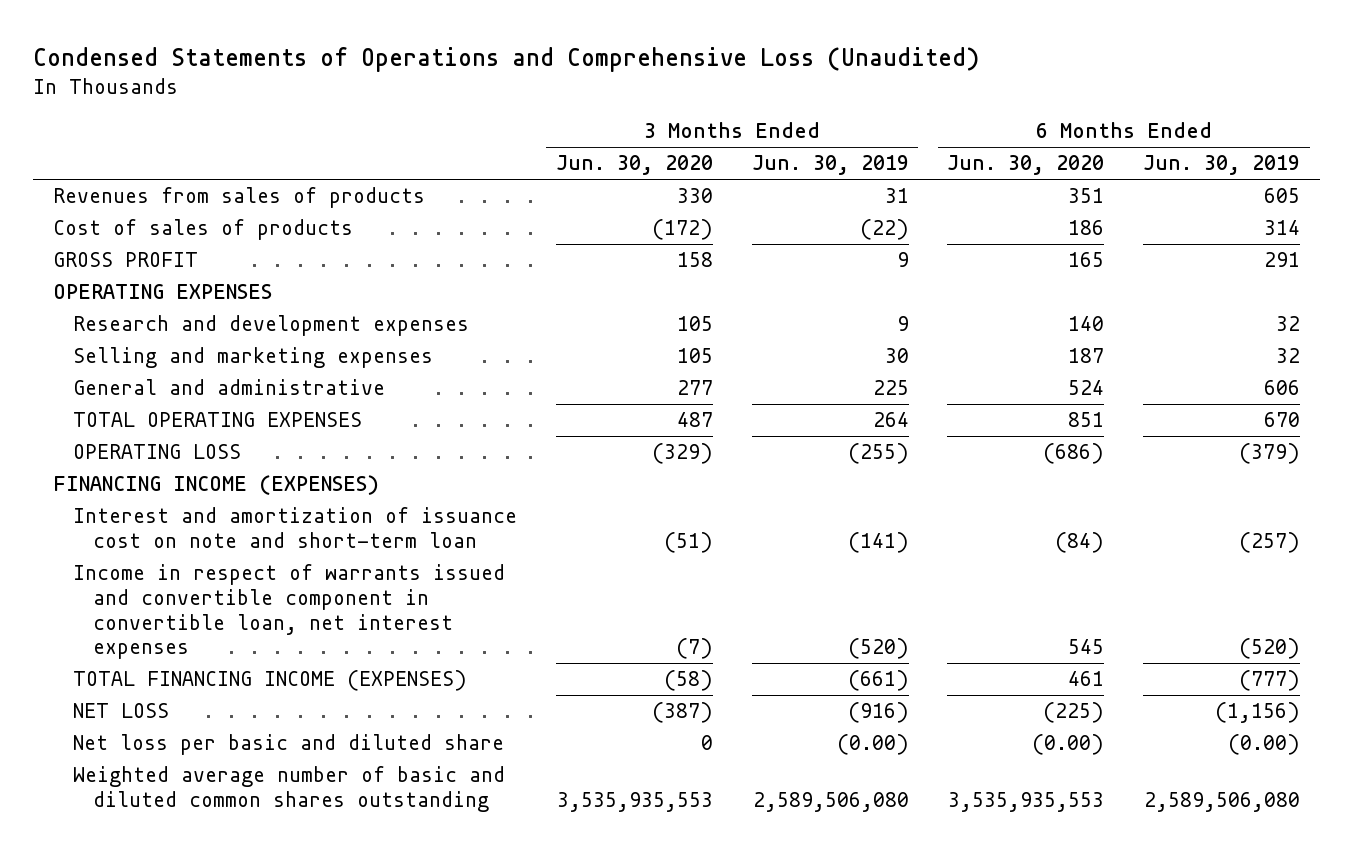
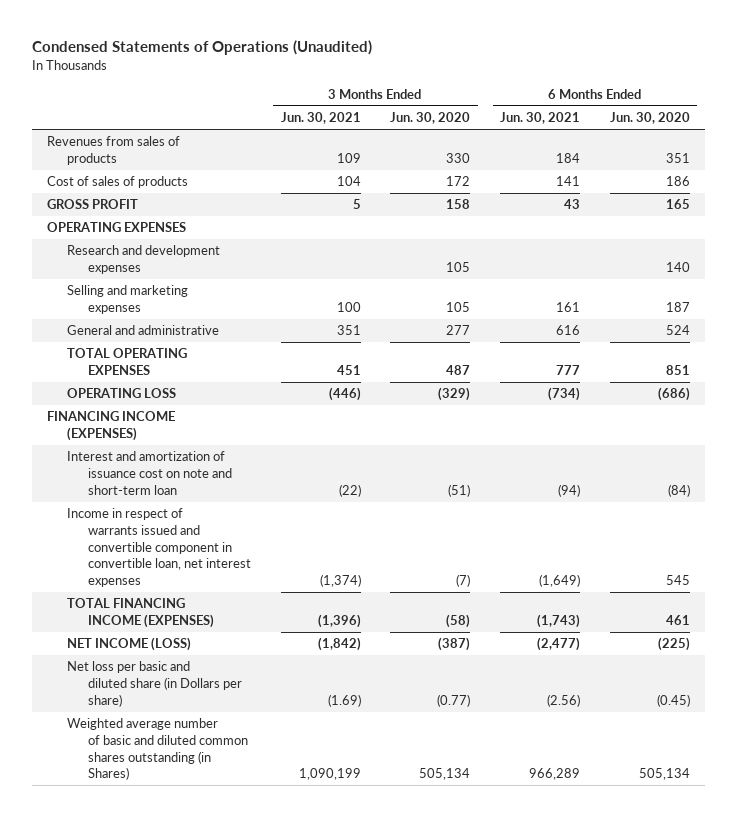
- Condensed Statements of Operations and Comprehensive Loss (Unaudited)
+ Condensed Statements of Operations (Unaudited)
- | 3 Months Ended Jun. 30, 2020 | 3 Months Ended Jun. 30, 2019 | 6 Months Ended Jun. 30, 2020 | 6 Months Ended Jun. 30, 2019
+ | 3 Months Ended Jun. 30, 2021 | 3 Months Ended Jun. 30, 2020 | 6 Months Ended Jun. 30, 2021 | 6 Months Ended Jun. 30, 2020
- Cost of sales of products | (172) | (22) | 186 | 314
+ Cost of sales of products | 104 | 172 | 141 | 186
- NET LOSS | (387) | (916) | (225) | (1,156)
- Net loss per basic and diluted share | 0 | (0.00) | (0.00) | (0.00)
- Weighted average number of basic and diluted common shares outstanding | 3,535,935,553 | 2,589,506,080 | 3,535,935,553 | 2,589,506,080
+ NET INCOME (LOSS) | (1,842) | (387) | (2,477) | (225)
+ Net loss per basic and diluted share (in Dollars per share) | (1.69) | (0.77) | (2.56) | (0.45)
+ Weighted average number of basic and diluted common shares outstanding (in Shares) | 1,090,199 | 505,134 | 966,289 | 505,134

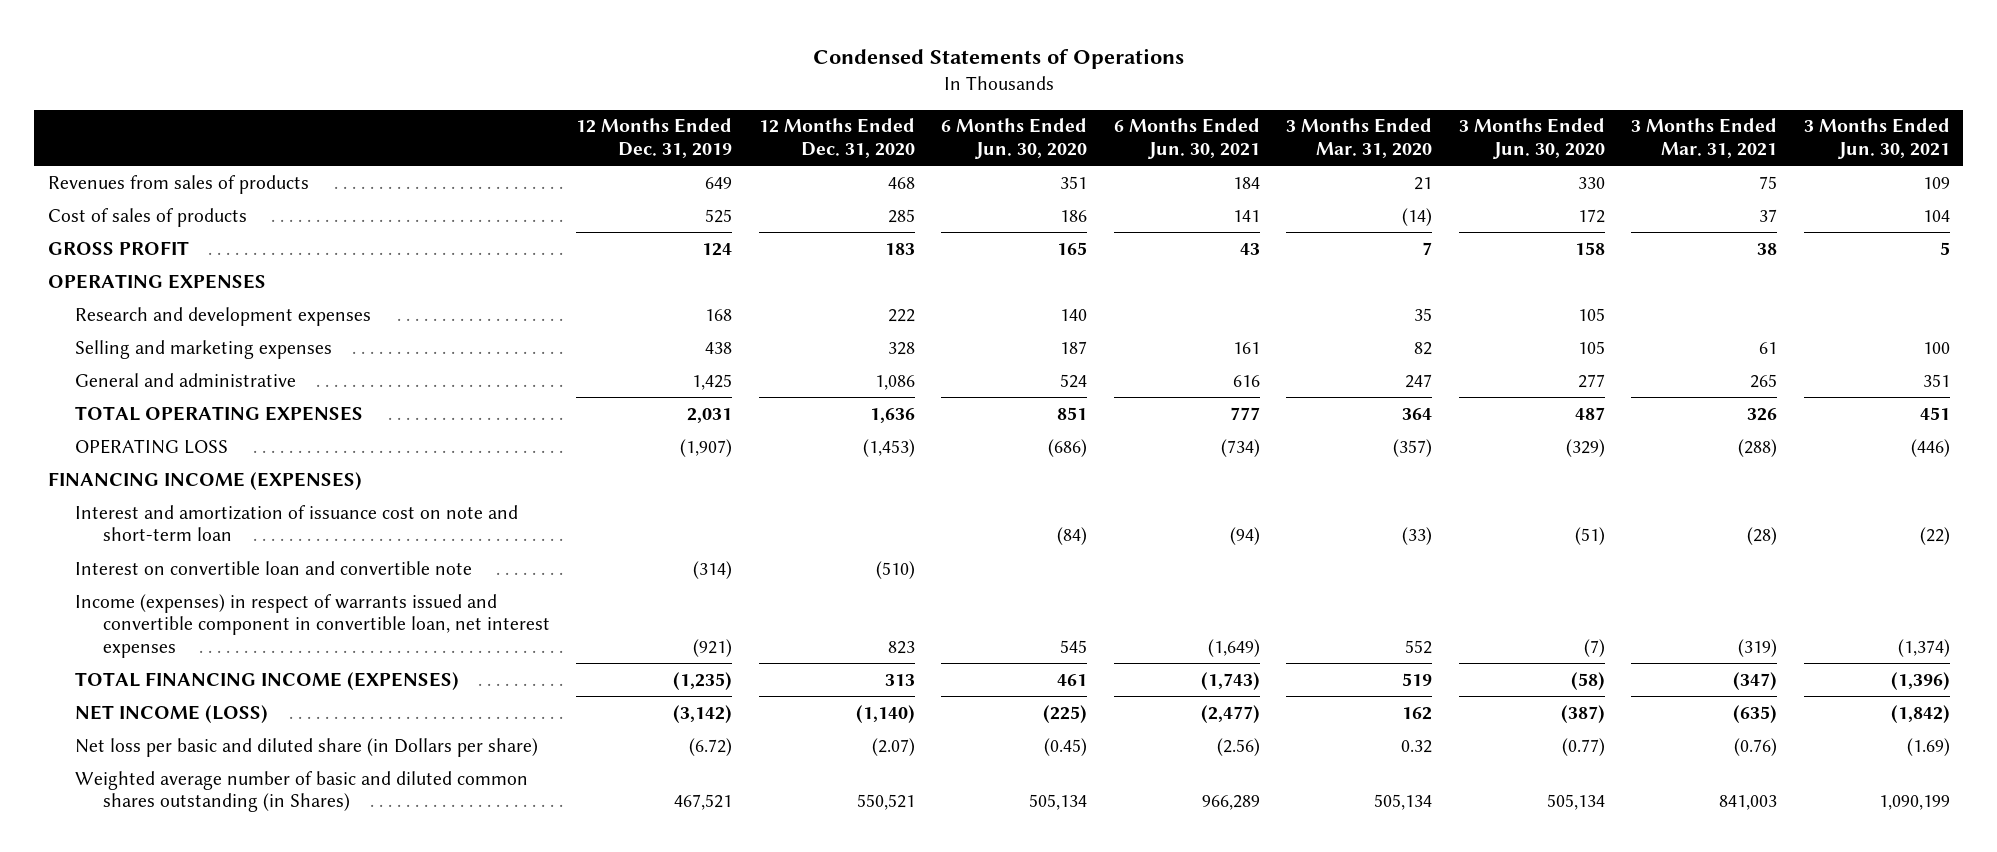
- Condensed Statements of Operations (Unaudited)
+ Condensed Statements of Operations
- | 3 Months Ended Jun. 30, 2021 | 3 Months Ended Jun. 30, 2020 | 6 Months Ended Jun. 30, 2021 | 6 Months Ended Jun. 30, 2020
+ | 12 Months Ended Dec. 31, 2019 | 12 Months Ended Dec. 31, 2020 | 6 Months Ended Jun. 30, 2020 | 6 Months Ended Jun. 30, 2021 | 3 Months Ended Mar. 31, 2020 | 3 Months Ended Jun. 30, 2020 | 3 Months Ended Mar. 31, 2021 | 3 Months Ended Jun. 30, 2021
- Income in respect of warrants issued and convertible component in convertible loan, net interest expenses | (1,374) | (7) | (1,649) | 545
+ Interest on convertible loan and convertible note | (314) | (510) | | | | | |
+ Income (expenses) in respect of warrants issued and convertible component in convertible loan, net interest expenses | (921) | 823 | 545 | (1,649) | 552 | (7) | (319) | (1,374)

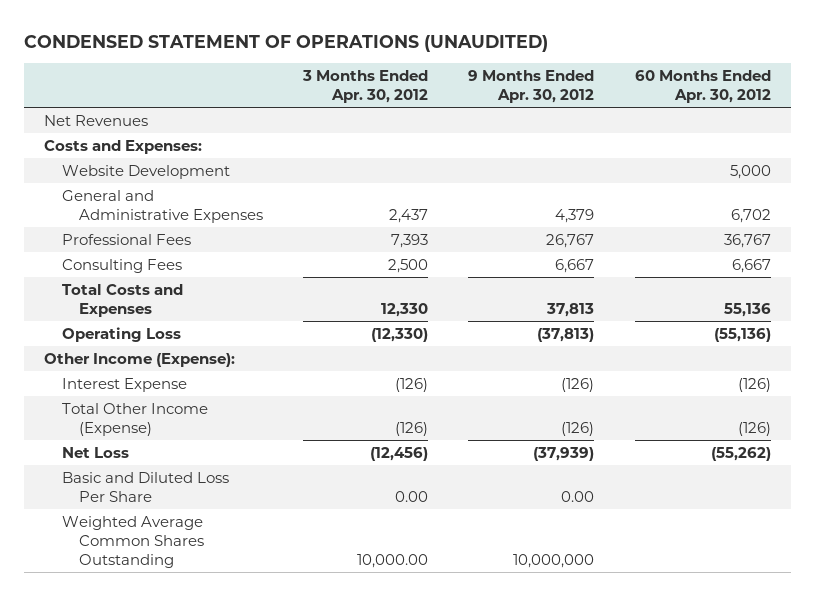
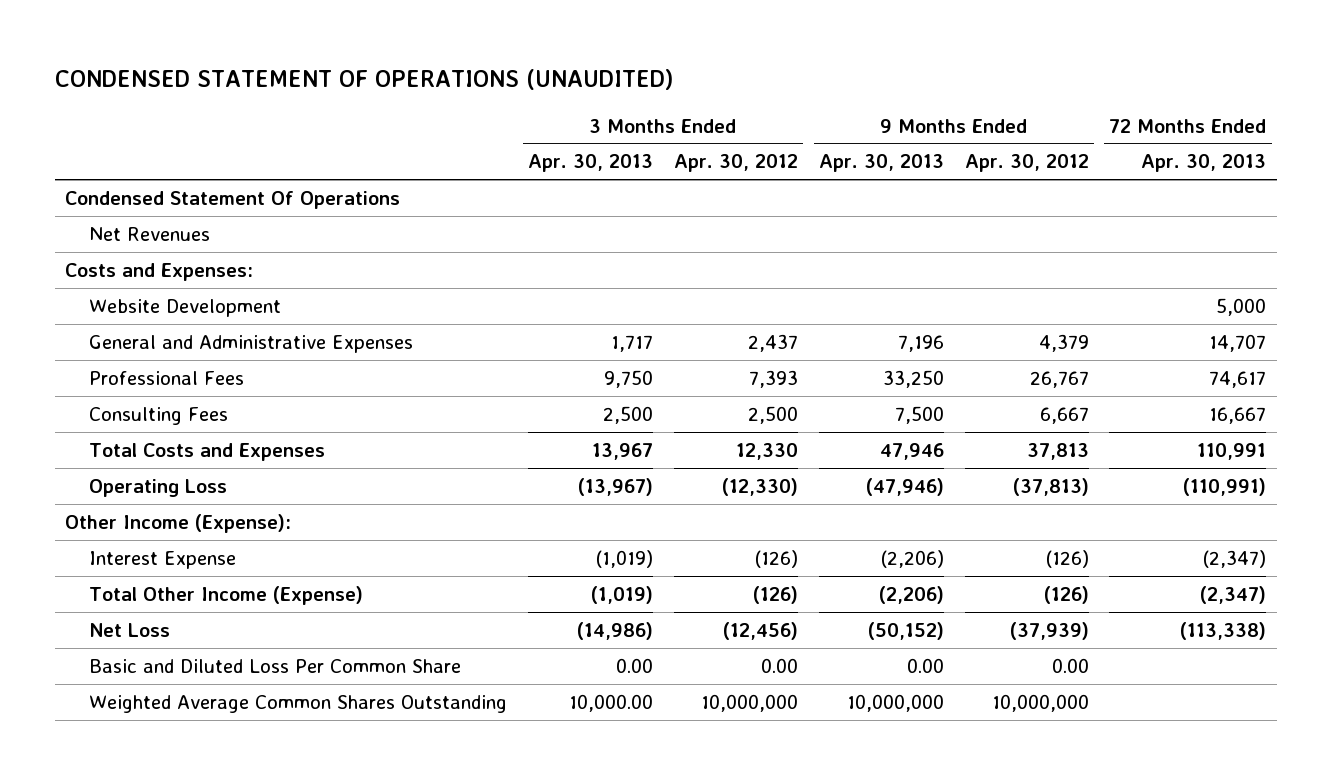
- | 3 Months Ended Apr. 30, 2012 | 9 Months Ended Apr. 30, 2012 | 60 Months Ended Apr. 30, 2012
+ | 3 Months Ended Apr. 30, 2013 | 3 Months Ended Apr. 30, 2012 | 9 Months Ended Apr. 30, 2013 | 9 Months Ended Apr. 30, 2012 | 72 Months Ended Apr. 30, 2013
+ Condensed Statement Of Operations
- Basic and Diluted Loss Per Share | 0.00 | 0.00 |
- Weighted Average Common Shares Outstanding | 10,000.00 | 10,000,000 |
+ Basic and Diluted Loss Per Common Share | 0.00 | 0.00 | 0.00 | 0.00 |
+ Weighted Average Common Shares Outstanding | 10,000.00 | 10,000,000 | 10,000,000 | 10,000,000 |

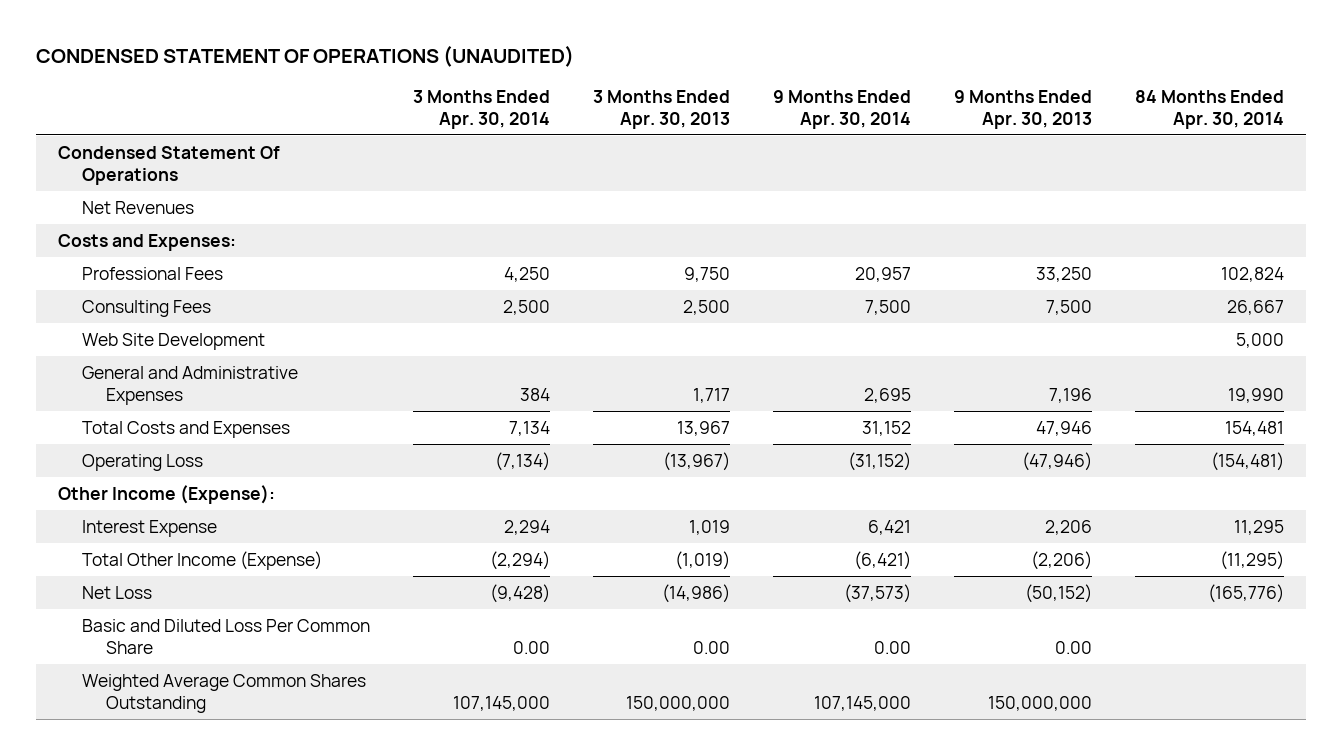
- | 3 Months Ended Apr. 30, 2013 | 3 Months Ended Apr. 30, 2012 | 9 Months Ended Apr. 30, 2013 | 9 Months Ended Apr. 30, 2012 | 72 Months Ended Apr. 30, 2013
+ | 3 Months Ended Apr. 30, 2014 | 3 Months Ended Apr. 30, 2013 | 9 Months Ended Apr. 30, 2014 | 9 Months Ended Apr. 30, 2013 | 84 Months Ended Apr. 30, 2014
- Website Development | | | | | 5,000
+ Web Site Development | | | | | 5,000
moved down: General and Administrative Expenses | 384 | 1,717 | 2,695 | 7,196 | 19,990
- Interest Expense | (1,019) | (126) | (2,206) | (126) | (2,347)
+ Interest Expense | 2,294 | 1,019 | 6,421 | 2,206 | 11,295
- Weighted Average Common Shares Outstanding | 10,000.00 | 10,000,000 | 10,000,000 | 10,000,000 |
+ Weighted Average Common Shares Outstanding | 107,145,000 | 150,000,000 | 107,145,000 | 150,000,000 |

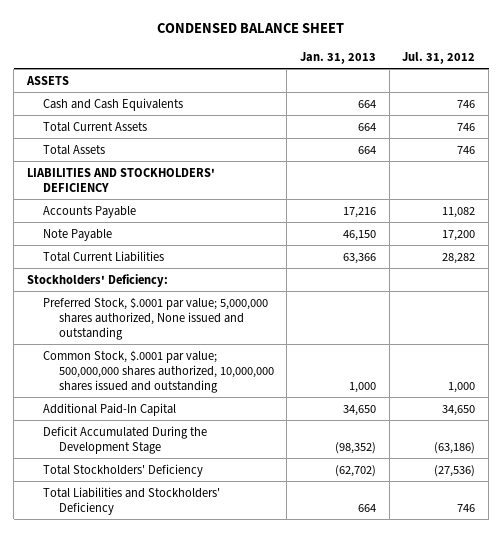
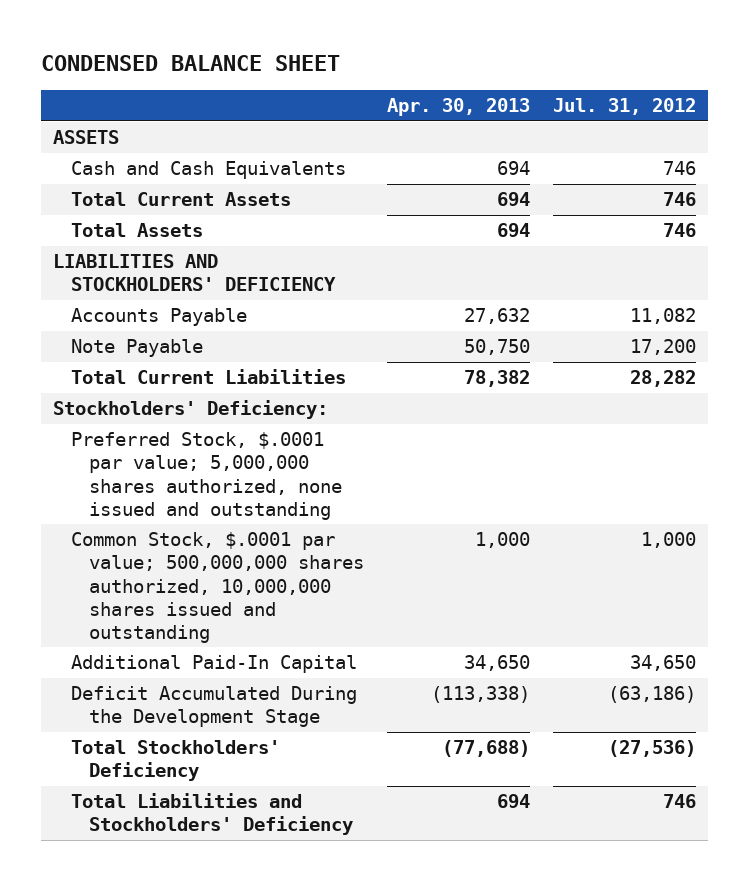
- | Jan. 31, 2013 | Jul. 31, 2012
+ | Apr. 30, 2013 | Jul. 31, 2012
- Preferred Stock, $.0001 par value; 5,000,000 shares authorized, None issued and outstanding
+ Preferred Stock, $.0001 par value; 5,000,000 shares authorized, none issued and outstanding

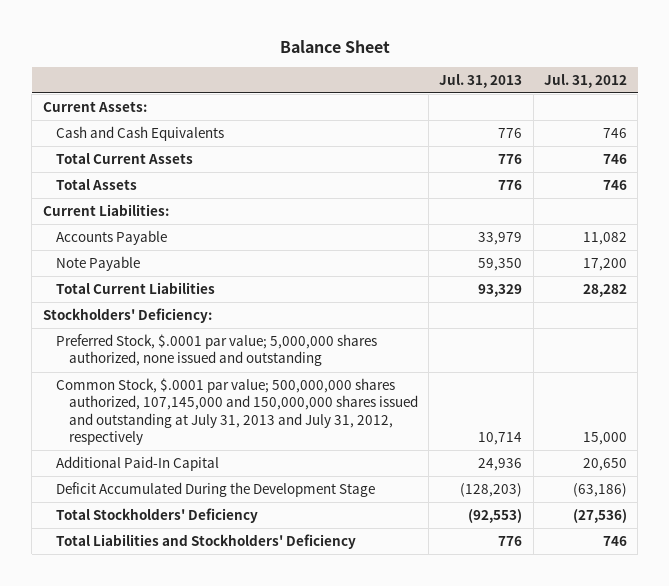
- CONDENSED BALANCE SHEET
+ Balance Sheet
- | Apr. 30, 2013 | Jul. 31, 2012
+ | Jul. 31, 2013 | Jul. 31, 2012
- ASSETS
+ Current Assets:
- LIABILITIES AND STOCKHOLDERS' DEFICIENCY
+ Current Liabilities:
- Common Stock, $.0001 par value; 500,000,000 shares authorized, 10,000,000 shares issued and outstanding | 1,000 | 1,000
- Additional Paid-In Capital | 34,650 | 34,650
+ Common Stock, $.0001 par value; 500,000,000 shares authorized, 107,145,000 and 150,000,000 shares issued and outstanding at July 31, 2013 and July 31, 2012, respectively | 10,714 | 15,000
+ Additional Paid-In Capital | 24,936 | 20,650

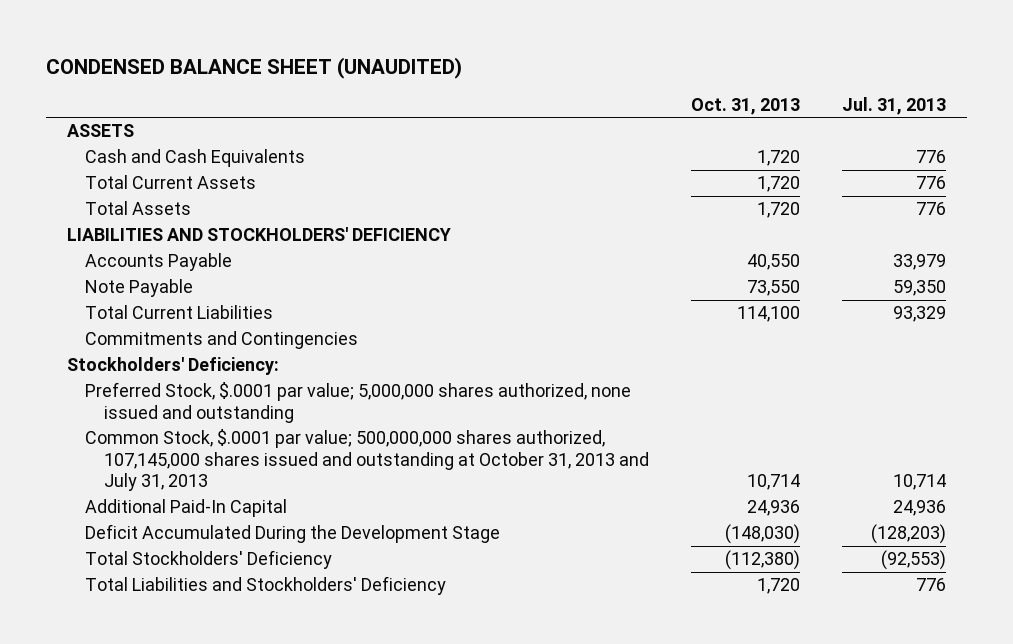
- Balance Sheet
+ CONDENSED BALANCE SHEET (UNAUDITED)
- | Jul. 31, 2013 | Jul. 31, 2012
+ | Oct. 31, 2013 | Jul. 31, 2013
- Current Assets:
+ ASSETS
- Current Liabilities:
+ LIABILITIES AND STOCKHOLDERS' DEFICIENCY
+ Commitments and Contingencies
- Common Stock, $.0001 par value; 500,000,000 shares authorized, 107,145,000 and 150,000,000 shares issued and outstanding at July 31, 2013 and July 31, 2012, respectively | 10,714 | 15,000
+ Common Stock, $.0001 par value; 500,000,000 shares authorized, 107,145,000 shares issued and outstanding at October 31, 2013 and July 31, 2013 | 10,714 | 10,714

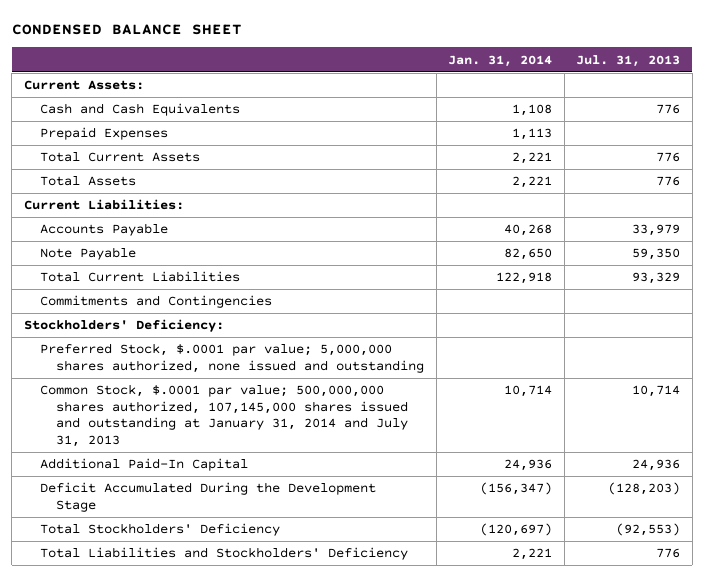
- CONDENSED BALANCE SHEET (UNAUDITED)
+ CONDENSED BALANCE SHEET
- | Oct. 31, 2013 | Jul. 31, 2013
+ | Jan. 31, 2014 | Jul. 31, 2013
- ASSETS
+ Current Assets:
+ Prepaid Expenses | 1,113 |
- LIABILITIES AND STOCKHOLDERS' DEFICIENCY
+ Current Liabilities:
- Common Stock, $.0001 par value; 500,000,000 shares authorized, 107,145,000 shares issued and outstanding at October 31, 2013 and July 31, 2013 | 10,714 | 10,714
+ Common Stock, $.0001 par value; 500,000,000 shares authorized, 107,145,000 shares issued and outstanding at January 31, 2014 and July 31, 2013 | 10,714 | 10,714

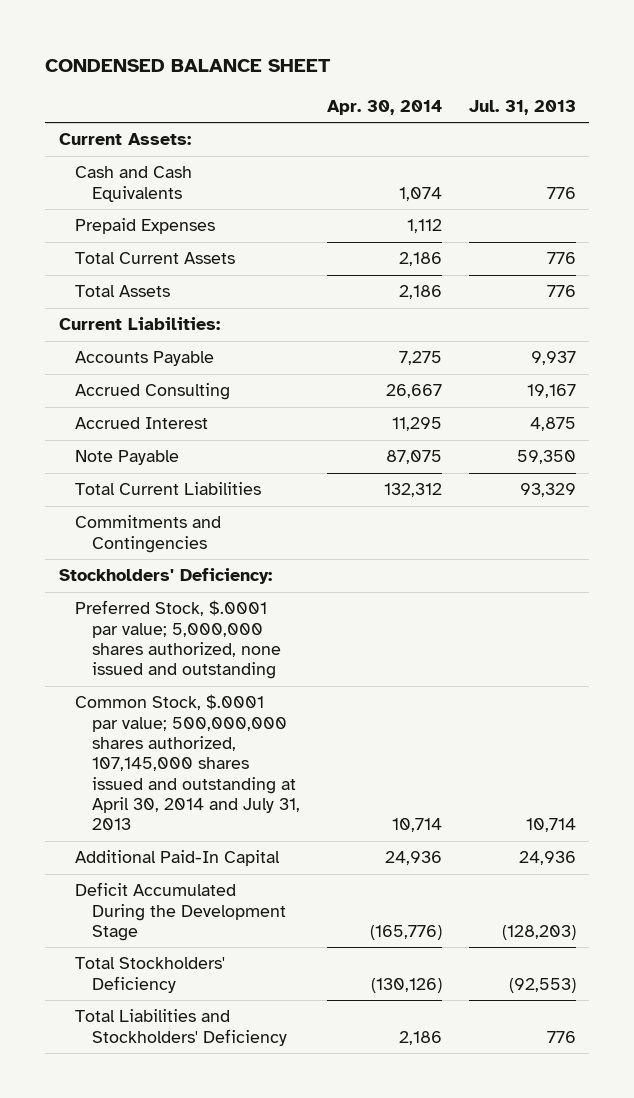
- | Jan. 31, 2014 | Jul. 31, 2013
+ | Apr. 30, 2014 | Jul. 31, 2013
- Accounts Payable | 40,268 | 33,979
+ Accounts Payable | 7,275 | 9,937
+ Accrued Consulting | 26,667 | 19,167
+ Accrued Interest | 11,295 | 4,875
- Common Stock, $.0001 par value; 500,000,000 shares authorized, 107,145,000 shares issued and outstanding at January 31, 2014 and July 31, 2013 | 10,714 | 10,714
+ Common Stock, $.0001 par value; 500,000,000 shares authorized, 107,145,000 shares issued and outstanding at April 30, 2014 and July 31, 2013 | 10,714 | 10,714

